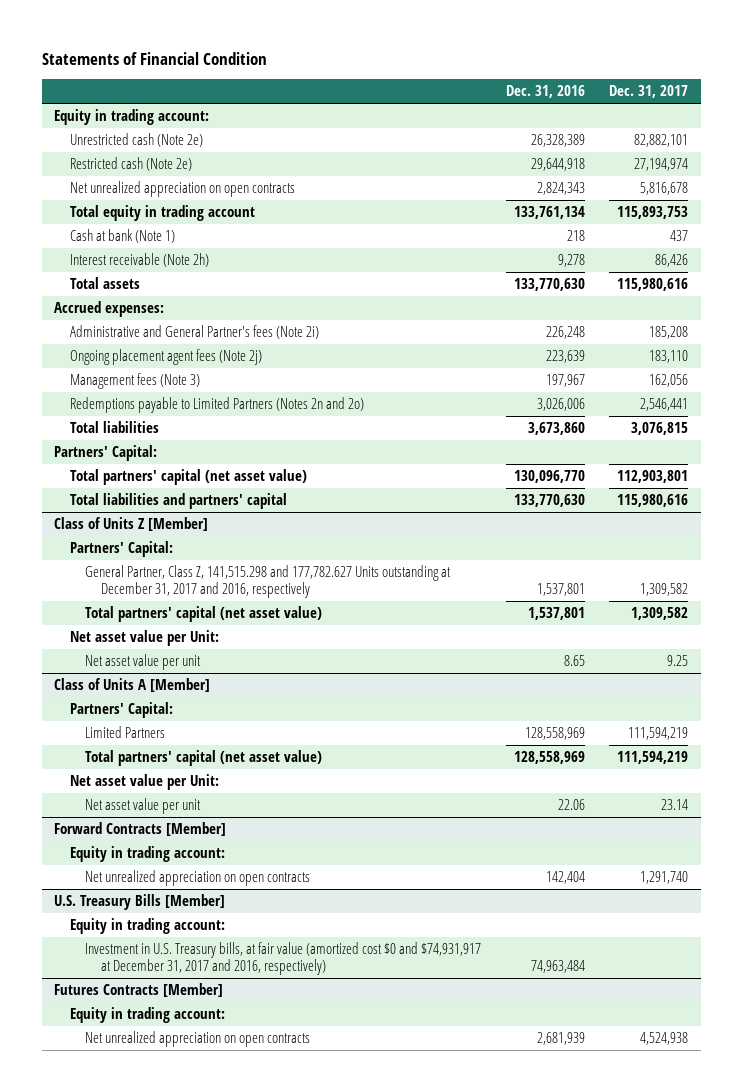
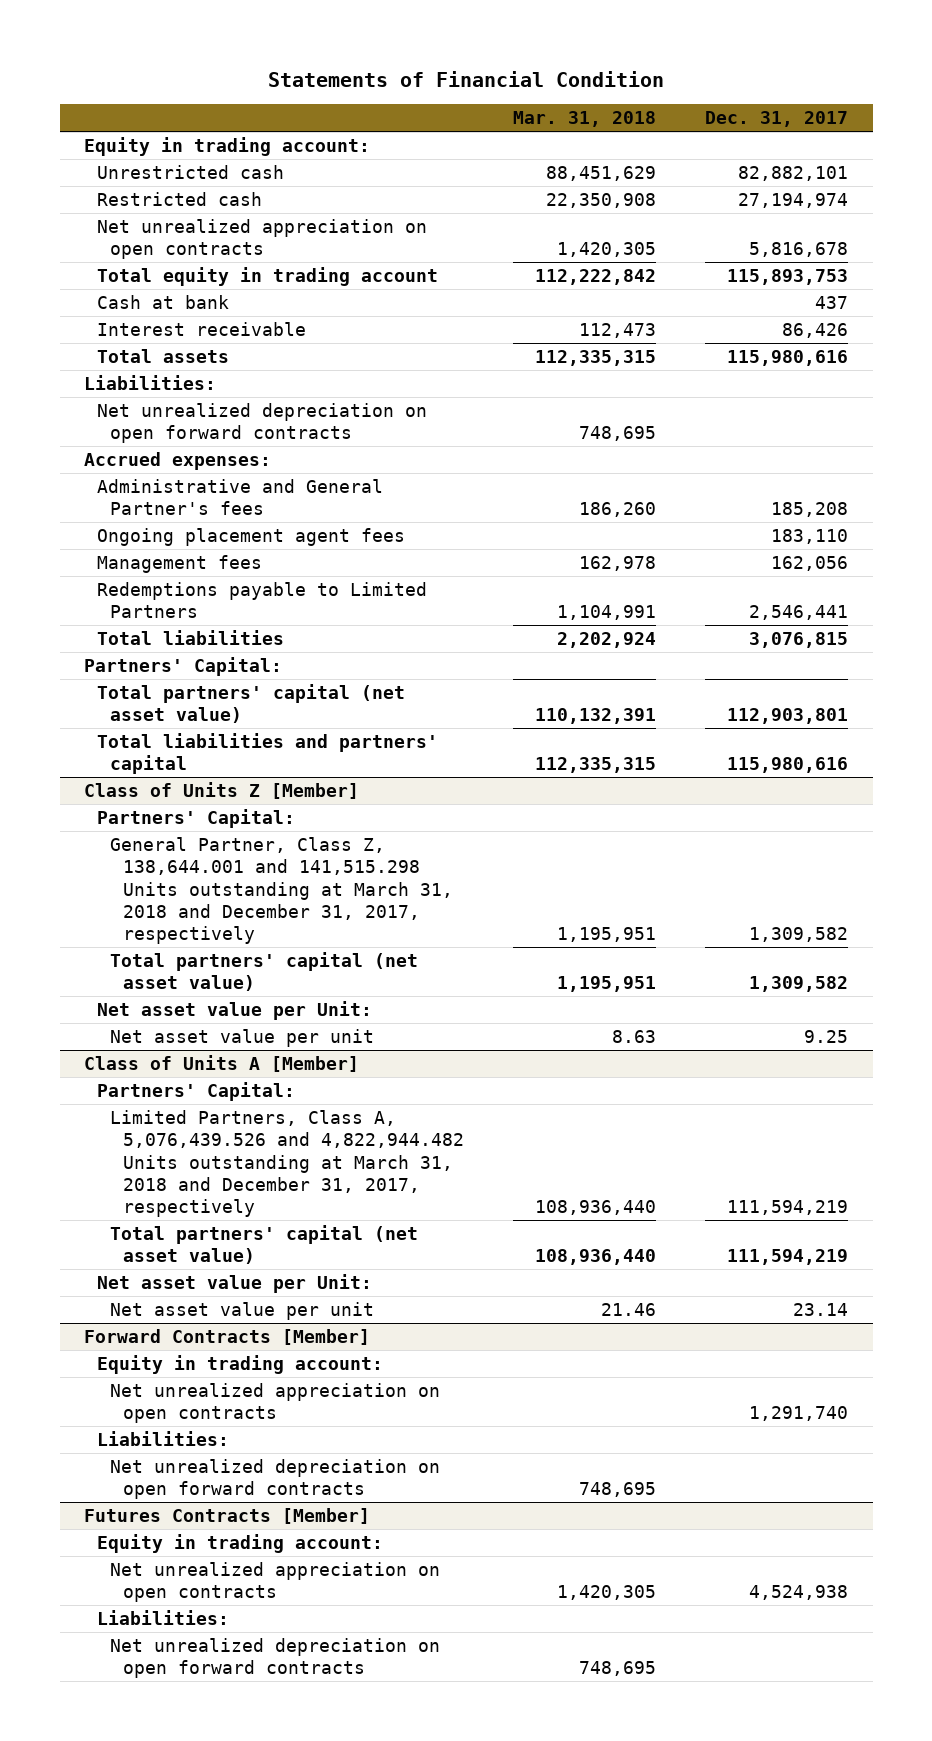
- | Dec. 31, 2016 | Dec. 31, 2017
+ | Mar. 31, 2018 | Dec. 31, 2017
- Unrestricted cash (Note 2e) | 26,328,389 | 82,882,101
- Restricted cash (Note 2e) | 29,644,918 | 27,194,974
+ Unrestricted cash | 88,451,629 | 82,882,101
+ Restricted cash | 22,350,908 | 27,194,974
- Cash at bank (Note 1) | 218 | 437
- Interest receivable (Note 2h) | 9,278 | 86,426
+ Cash at bank | | 437
+ Interest receivable | 112,473 | 86,426
+ Liabilities:
+ Net unrealized depreciation on open forward contracts | 748,695 |
- Administrative and General Partner's fees (Note 2i) | 226,248 | 185,208
- Ongoing placement agent fees (Note 2j) | 223,639 | 183,110
- Management fees (Note 3) | 197,967 | 162,056
- Redemptions payable to Limited Partners (Notes 2n and 2o) | 3,026,006 | 2,546,441
+ Administrative and General Partner's fees | 186,260 | 185,208
+ Ongoing placement agent fees | | 183,110
+ Management fees | 162,978 | 162,056
+ Redemptions payable to Limited Partners | 1,104,991 | 2,546,441
@ Class of Units Z [Member]
- General Partner, Class Z, 141,515.298 and 177,782.627 Units outstanding at December 31, 2017 and 2016, respectively | 1,537,801 | 1,309,582
+ General Partner, Class Z, 138,644.001 and 141,515.298 Units outstanding at March 31, 2018 and December 31, 2017, respectively | 1,195,951 | 1,309,582
@ Class of Units A [Member]
- Limited Partners | 128,558,969 | 111,594,219
+ Limited Partners, Class A, 5,076,439.526 and 4,822,944.482 Units outstanding at March 31, 2018 and December 31, 2017, respectively | 108,936,440 | 111,594,219
- U.S. Treasury Bills [Member]
- Equity in trading account:
- Investment in U.S. Treasury bills, at fair value (amortized cost $0 and $74,931,917 at December 31, 2017 and 2016, respectively) | 74,963,484 |
@ Forward Contracts [Member]
+ Liabilities:
+ Net unrealized depreciation on open forward contracts | 748,695 |
@ Futures Contracts [Member]
+ Liabilities:
+ Net unrealized depreciation on open forward contracts | 748,695 |

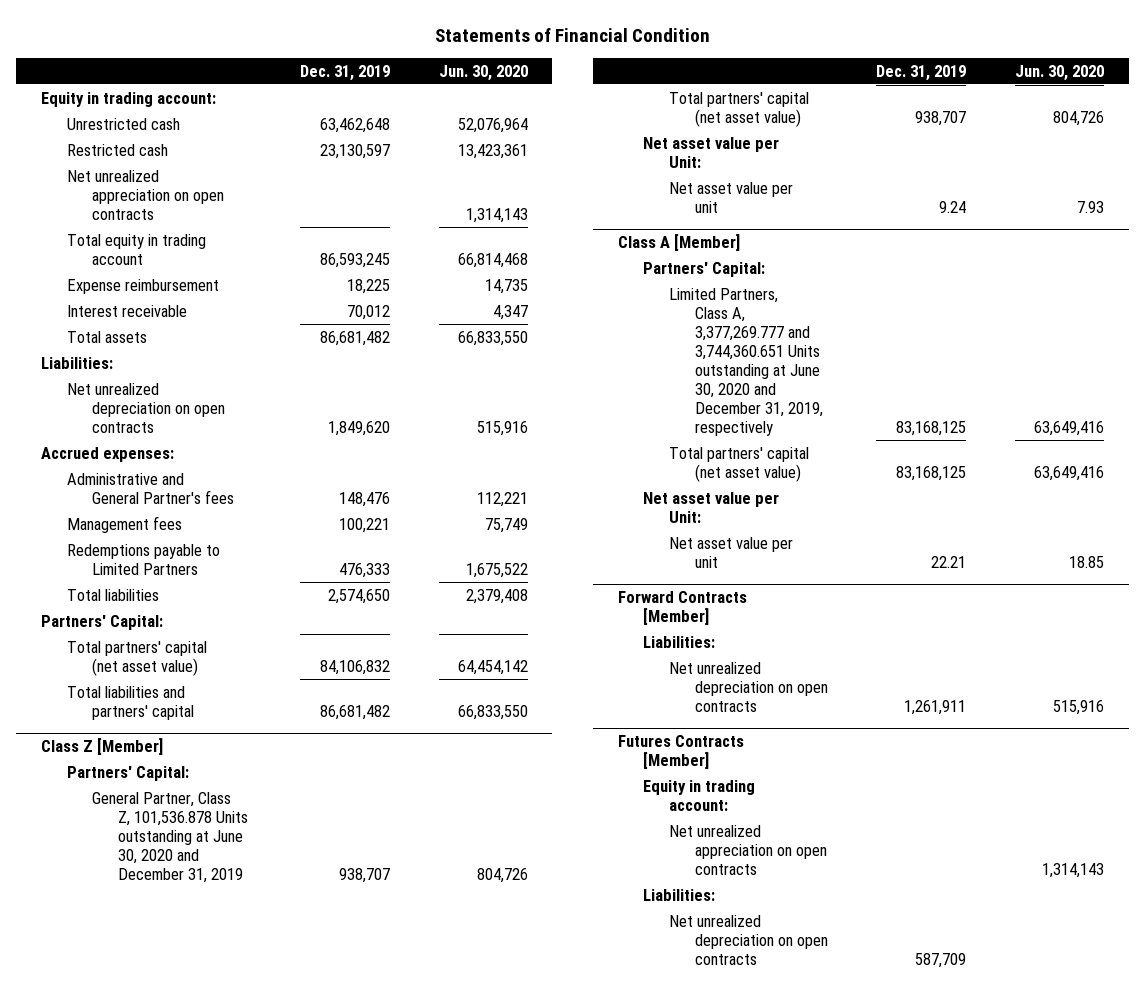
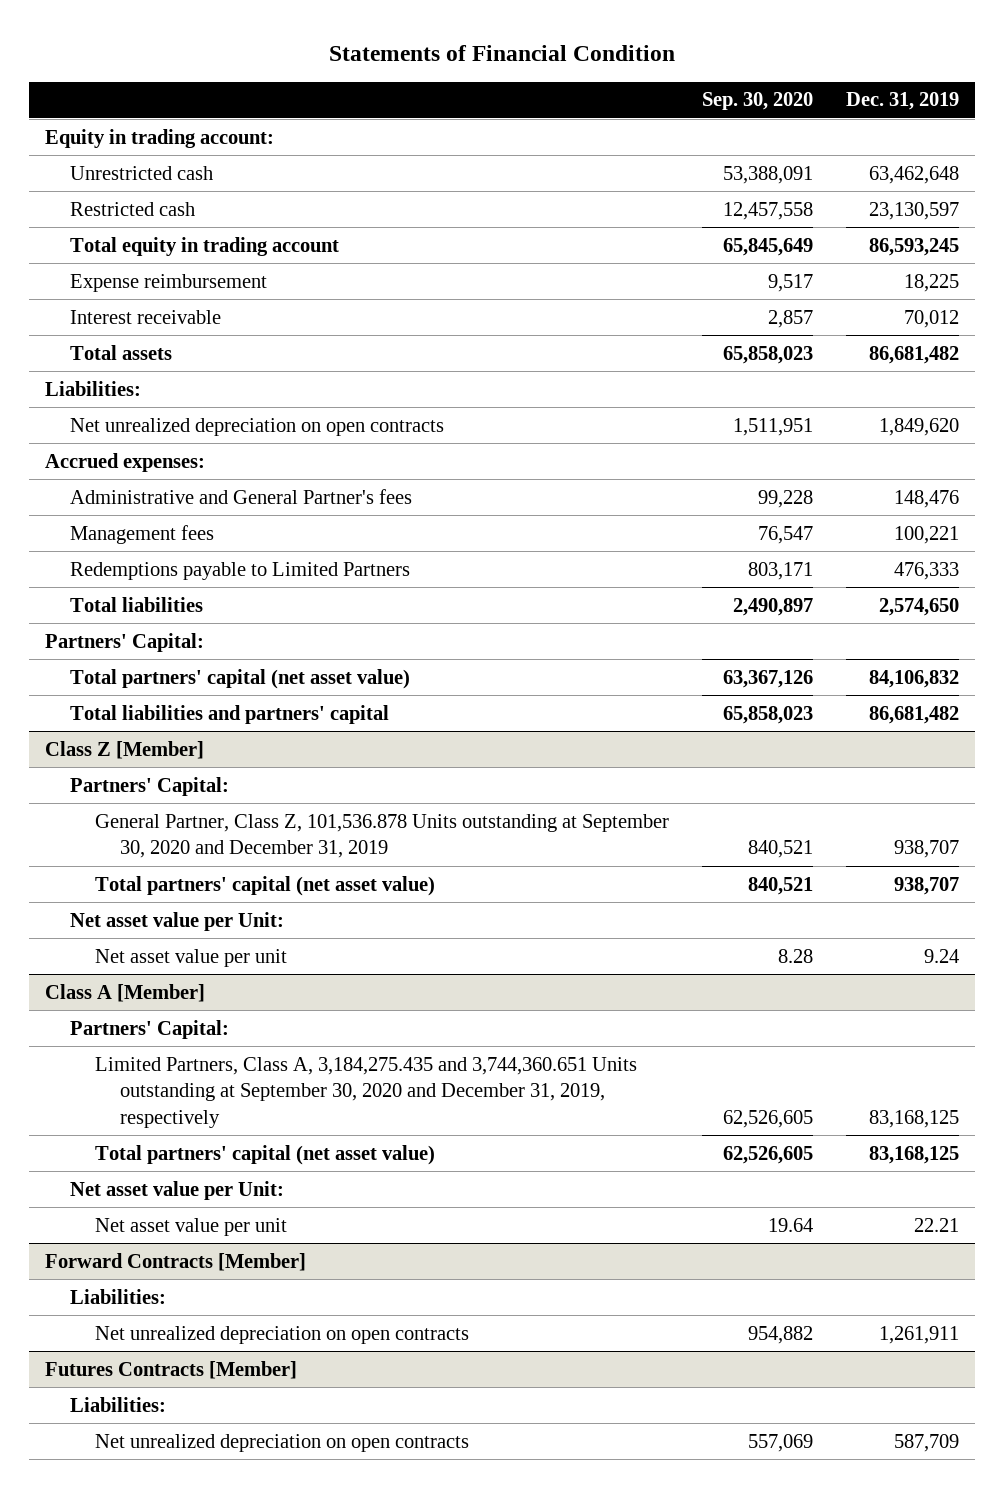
- | Dec. 31, 2019 | Jun. 30, 2020
+ | Sep. 30, 2020 | Dec. 31, 2019
- Net unrealized appreciation on open contracts | | 1,314,143
@ Class Z [Member]
- General Partner, Class Z, 101,536.878 Units outstanding at June 30, 2020 and December 31, 2019 | 938,707 | 804,726
+ General Partner, Class Z, 101,536.878 Units outstanding at September 30, 2020 and December 31, 2019 | 840,521 | 938,707
@ Class A [Member]
- Limited Partners, Class A, 3,377,269.777 and 3,744,360.651 Units outstanding at June 30, 2020 and December 31, 2019, respectively | 83,168,125 | 63,649,416
+ Limited Partners, Class A, 3,184,275.435 and 3,744,360.651 Units outstanding at September 30, 2020 and December 31, 2019, respectively | 62,526,605 | 83,168,125
@ Futures Contracts [Member]
- Equity in trading account:
- Net unrealized appreciation on open contracts | | 1,314,143

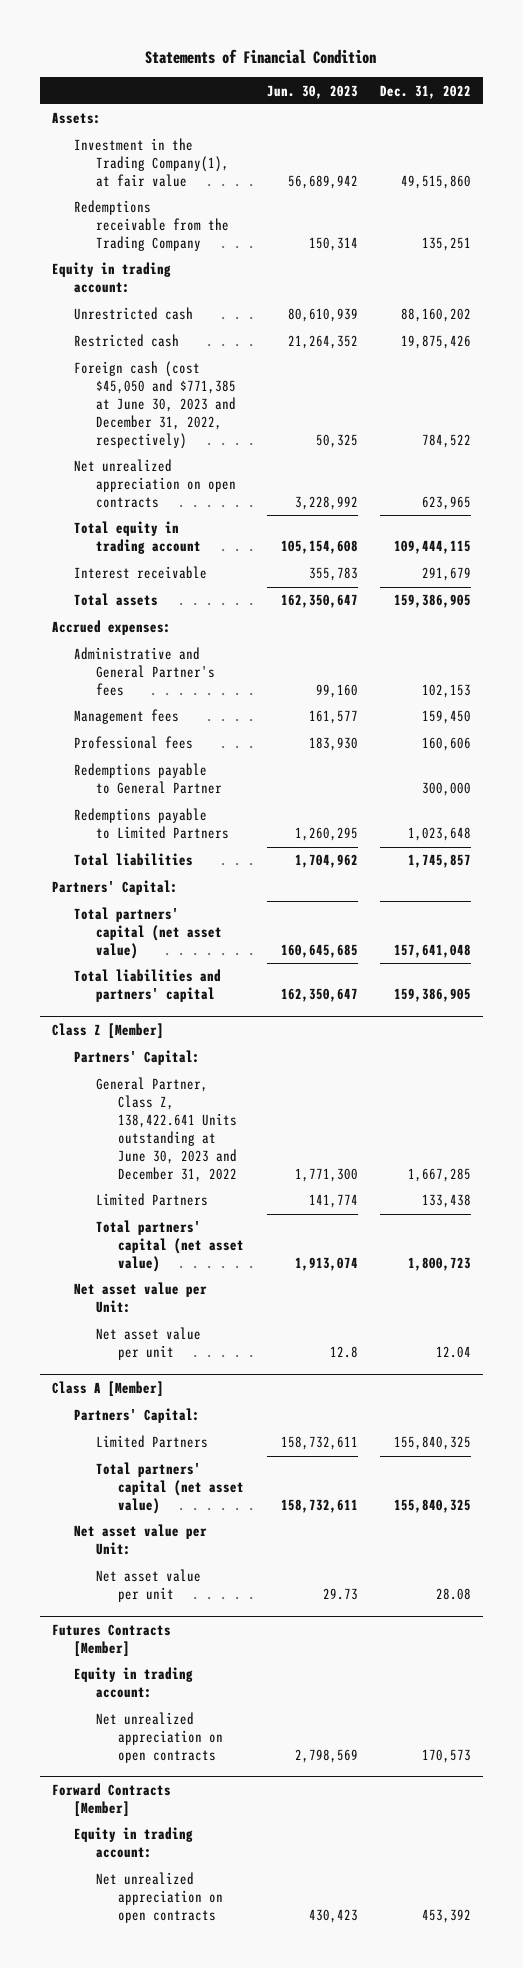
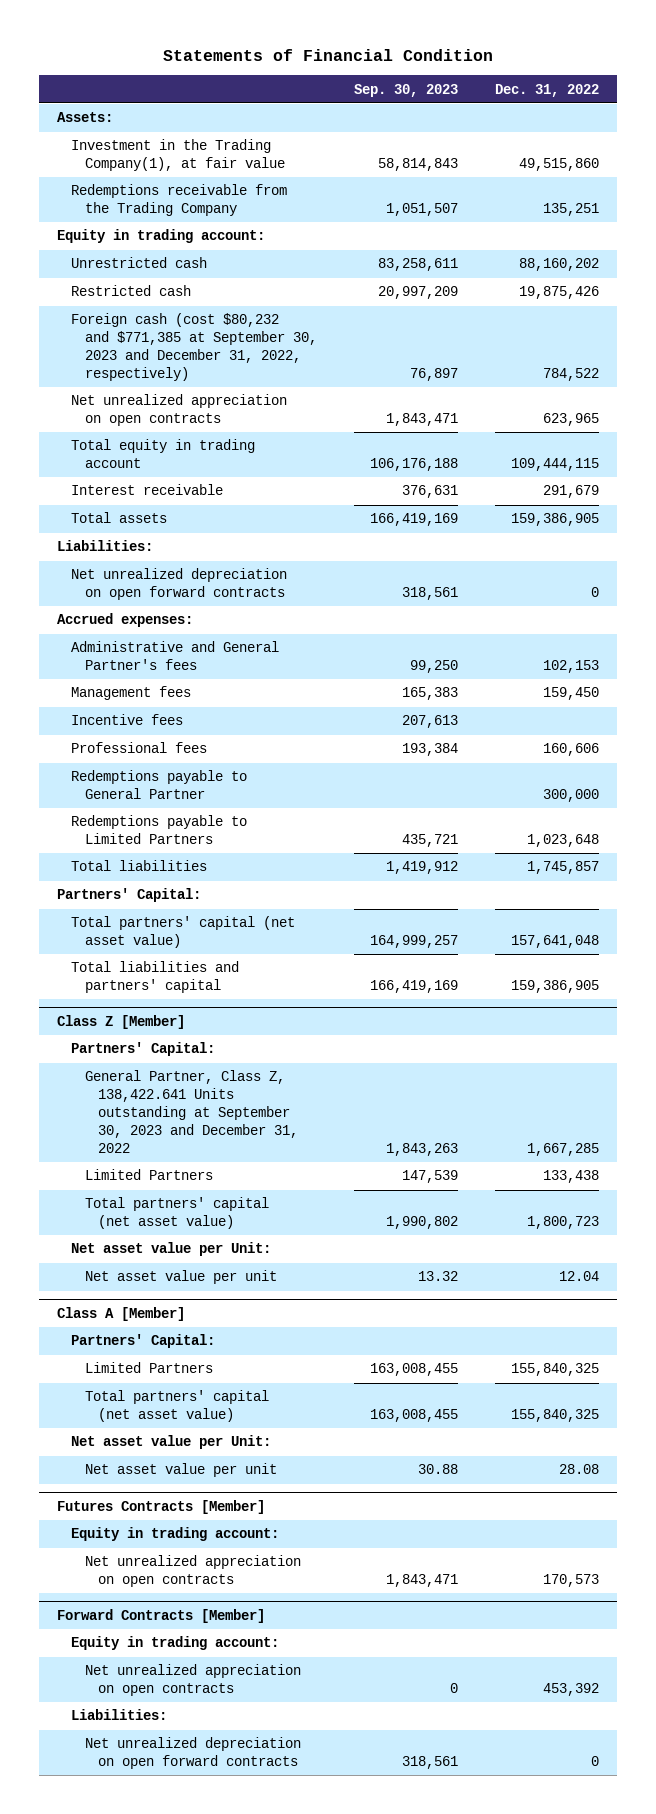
- | Jun. 30, 2023 | Dec. 31, 2022
+ | Sep. 30, 2023 | Dec. 31, 2022
- Foreign cash (cost $45,050 and $771,385 at June 30, 2023 and December 31, 2022, respectively) | 50,325 | 784,522
+ Foreign cash (cost $80,232 and $771,385 at September 30, 2023 and December 31, 2022, respectively) | 76,897 | 784,522
+ Liabilities:
+ Net unrealized depreciation on open forward contracts | 318,561 | 0
+ Incentive fees | 207,613 |
@ Class Z [Member]
- General Partner, Class Z, 138,422.641 Units outstanding at June 30, 2023 and December 31, 2022 | 1,771,300 | 1,667,285
+ General Partner, Class Z, 138,422.641 Units outstanding at September 30, 2023 and December 31, 2022 | 1,843,263 | 1,667,285
@ Forward Contracts [Member]
+ Liabilities:
+ Net unrealized depreciation on open forward contracts | 318,561 | 0

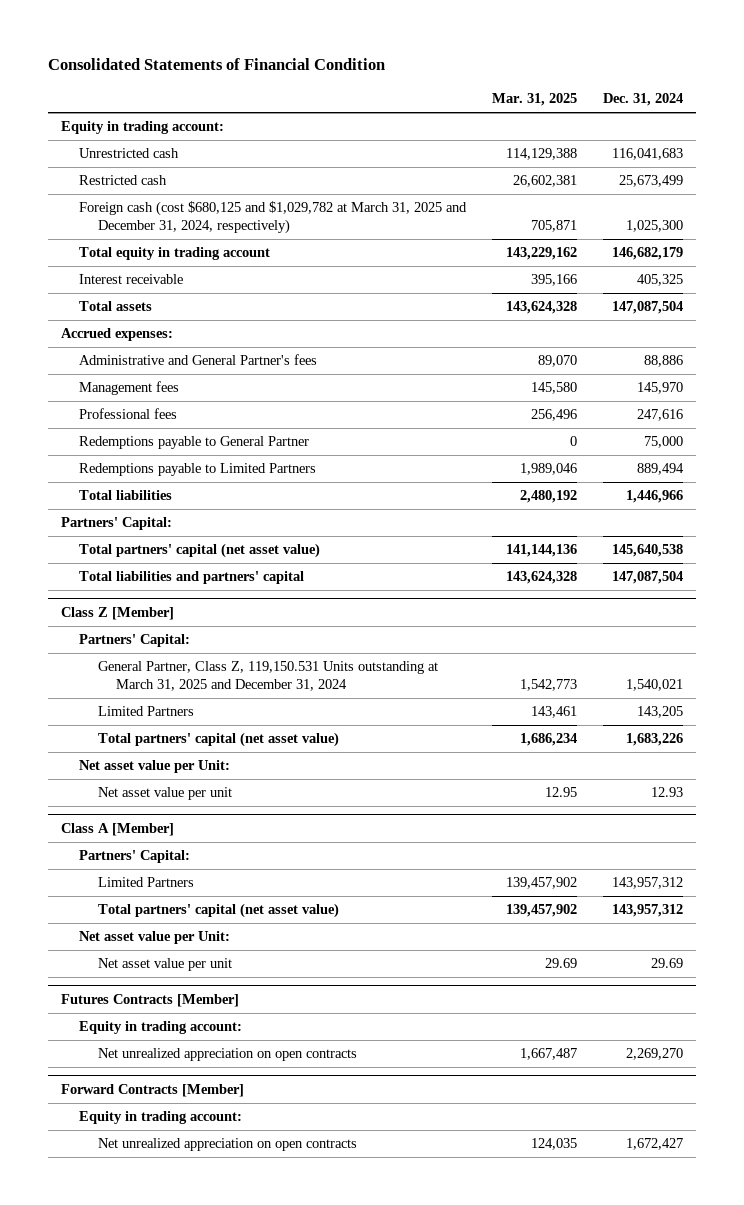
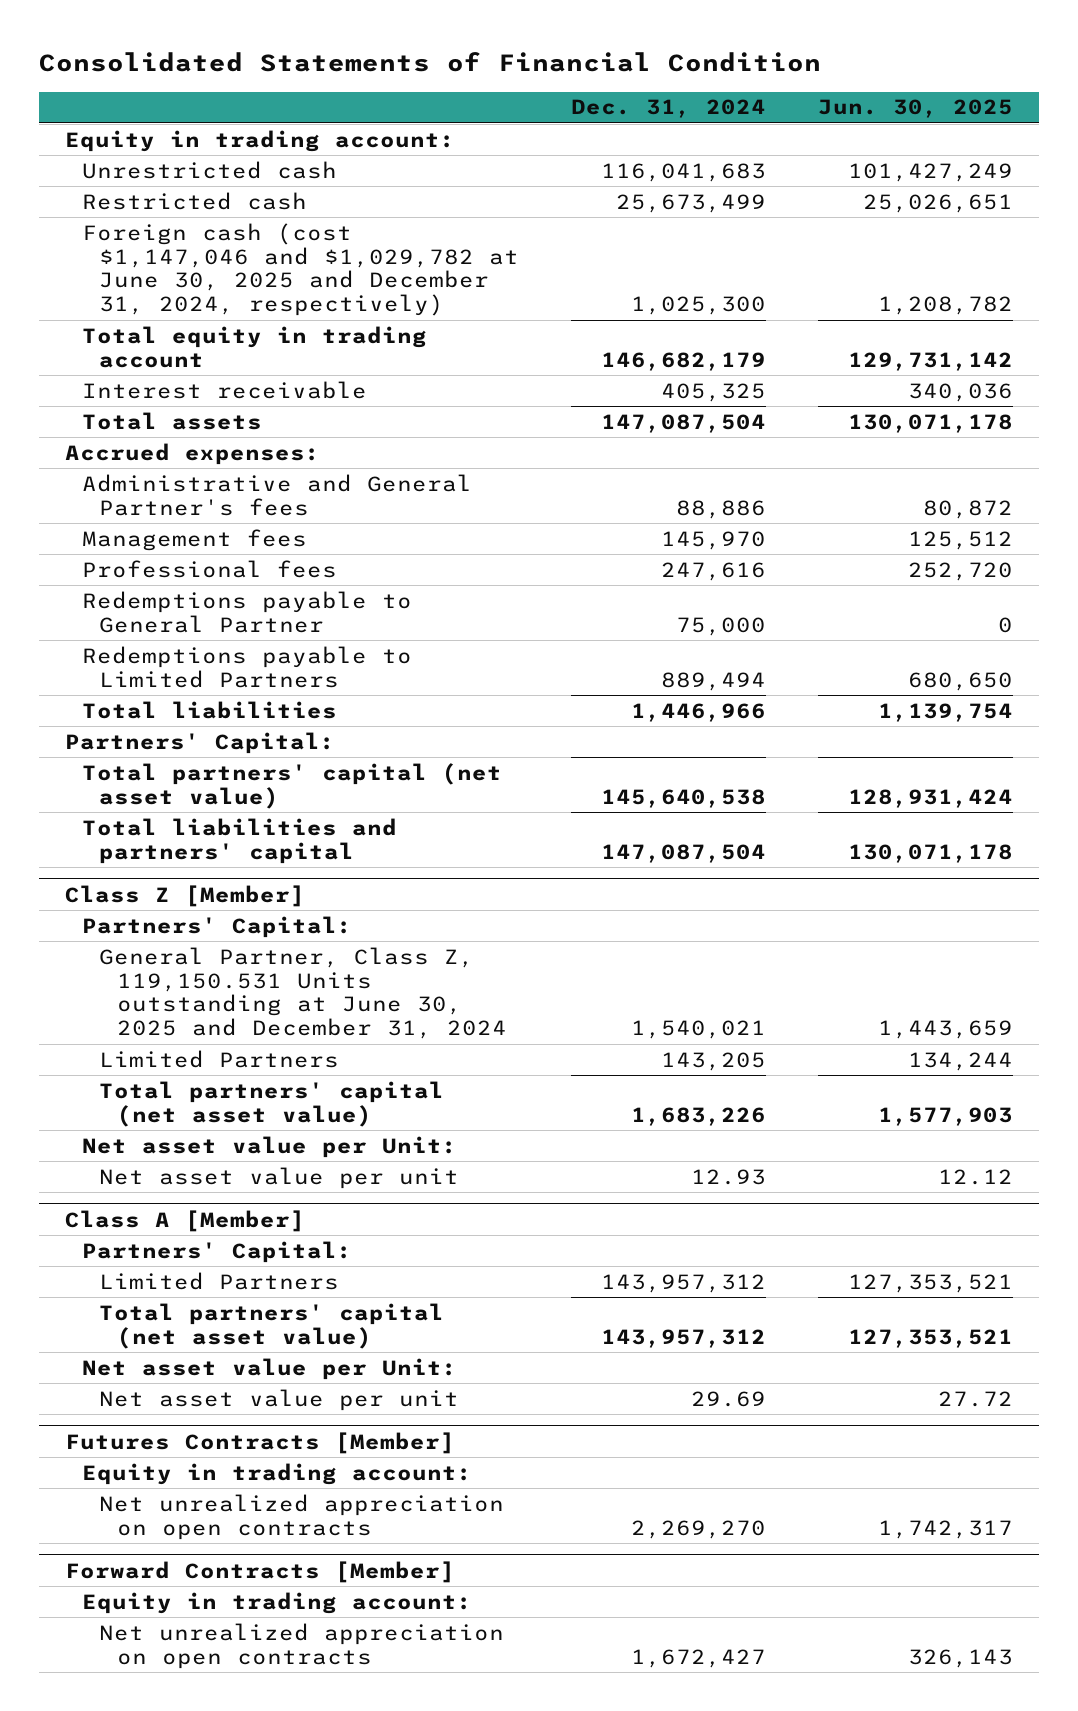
- | Mar. 31, 2025 | Dec. 31, 2024
+ | Dec. 31, 2024 | Jun. 30, 2025
- Foreign cash (cost $680,125 and $1,029,782 at March 31, 2025 and December 31, 2024, respectively) | 705,871 | 1,025,300
+ Foreign cash (cost $1,147,046 and $1,029,782 at June 30, 2025 and December 31, 2024, respectively) | 1,025,300 | 1,208,782
@ Class Z [Member]
- General Partner, Class Z, 119,150.531 Units outstanding at March 31, 2025 and December 31, 2024 | 1,542,773 | 1,540,021
+ General Partner, Class Z, 119,150.531 Units outstanding at June 30, 2025 and December 31, 2024 | 1,540,021 | 1,443,659

